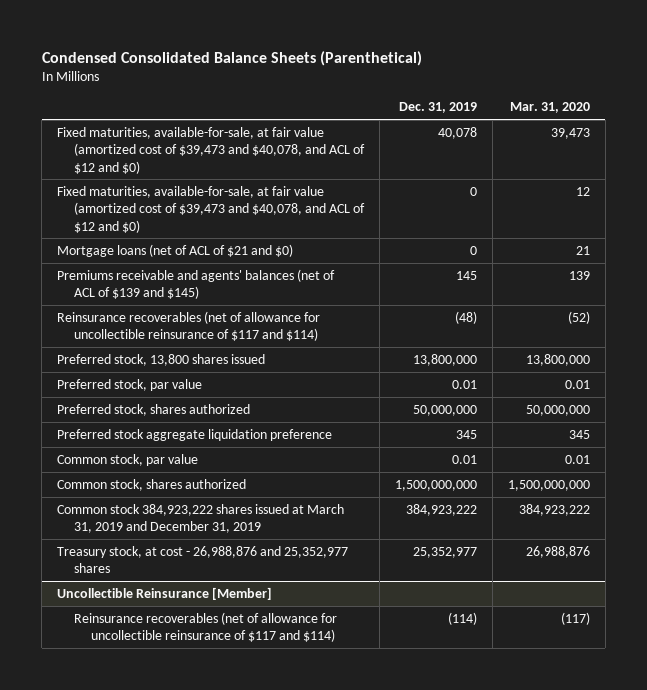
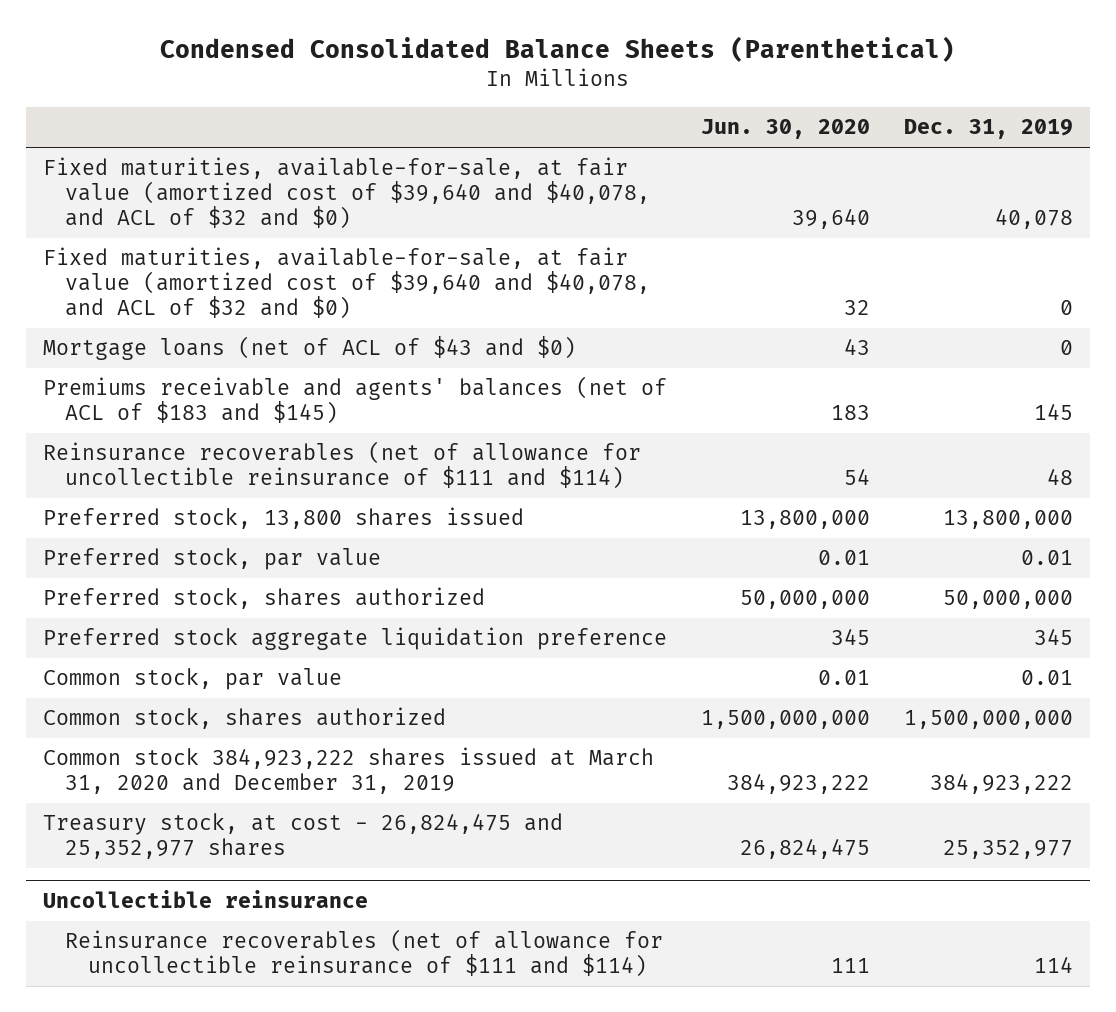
- | Dec. 31, 2019 | Mar. 31, 2020
+ | Jun. 30, 2020 | Dec. 31, 2019
- Fixed maturities, available-for-sale, at fair value (amortized cost of $39,473 and $40,078, and ACL of $12 and $0) | 40,078 | 39,473
- Fixed maturities, available-for-sale, at fair value (amortized cost of $39,473 and $40,078, and ACL of $12 and $0) | 0 | 12
- Mortgage loans (net of ACL of $21 and $0) | 0 | 21
- Premiums receivable and agents' balances (net of ACL of $139 and $145) | 145 | 139
- Reinsurance recoverables (net of allowance for uncollectible reinsurance of $117 and $114) | (48) | (52)
+ Fixed maturities, available-for-sale, at fair value (amortized cost of $39,640 and $40,078, and ACL of $32 and $0) | 39,640 | 40,078
+ Fixed maturities, available-for-sale, at fair value (amortized cost of $39,640 and $40,078, and ACL of $32 and $0) | 32 | 0
+ Mortgage loans (net of ACL of $43 and $0) | 43 | 0
+ Premiums receivable and agents' balances (net of ACL of $183 and $145) | 183 | 145
+ Reinsurance recoverables (net of allowance for uncollectible reinsurance of $111 and $114) | 54 | 48
- Common stock 384,923,222 shares issued at March 31, 2019 and December 31, 2019 | 384,923,222 | 384,923,222
- Treasury stock, at cost - 26,988,876 and 25,352,977 shares | 25,352,977 | 26,988,876
- Uncollectible Reinsurance [Member]
- Reinsurance recoverables (net of allowance for uncollectible reinsurance of $117 and $114) | (114) | (117)
+ Common stock 384,923,222 shares issued at March 31, 2020 and December 31, 2019 | 384,923,222 | 384,923,222
+ Treasury stock, at cost - 26,824,475 and 25,352,977 shares | 26,824,475 | 25,352,977
+ Uncollectible reinsurance
+ Reinsurance recoverables (net of allowance for uncollectible reinsurance of $111 and $114) | 111 | 114

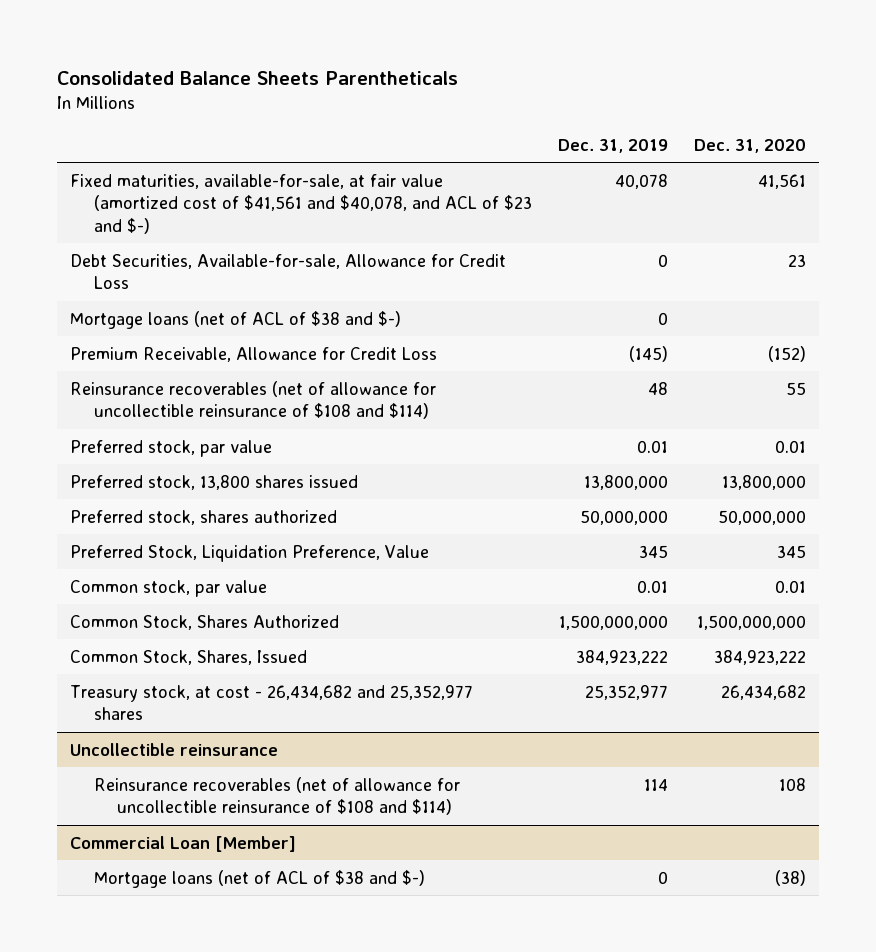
- Condensed Consolidated Balance Sheets (Parenthetical)
+ Consolidated Balance Sheets Parentheticals
- | Jun. 30, 2020 | Dec. 31, 2019
+ | Dec. 31, 2019 | Dec. 31, 2020
- Fixed maturities, available-for-sale, at fair value (amortized cost of $39,640 and $40,078, and ACL of $32 and $0) | 39,640 | 40,078
- Fixed maturities, available-for-sale, at fair value (amortized cost of $39,640 and $40,078, and ACL of $32 and $0) | 32 | 0
- Mortgage loans (net of ACL of $43 and $0) | 43 | 0
- Premiums receivable and agents' balances (net of ACL of $183 and $145) | 183 | 145
- Reinsurance recoverables (net of allowance for uncollectible reinsurance of $111 and $114) | 54 | 48
+ Fixed maturities, available-for-sale, at fair value (amortized cost of $41,561 and $40,078, and ACL of $23 and $-) | 40,078 | 41,561
+ Debt Securities, Available-for-sale, Allowance for Credit Loss | 0 | 23
+ Mortgage loans (net of ACL of $38 and $-) | 0 |
+ Premium Receivable, Allowance for Credit Loss | (145) | (152)
+ Reinsurance recoverables (net of allowance for uncollectible reinsurance of $108 and $114) | 48 | 55
moved down: Preferred stock, 13,800 shares issued | 13,800,000 | 13,800,000
- Preferred stock aggregate liquidation preference | 345 | 345
+ Preferred Stock, Liquidation Preference, Value | 345 | 345
- Common stock, shares authorized | 1,500,000,000 | 1,500,000,000
- Common stock 384,923,222 shares issued at March 31, 2020 and December 31, 2019 | 384,923,222 | 384,923,222
- Treasury stock, at cost - 26,824,475 and 25,352,977 shares | 26,824,475 | 25,352,977
+ Common Stock, Shares Authorized | 1,500,000,000 | 1,500,000,000
+ Common Stock, Shares, Issued | 384,923,222 | 384,923,222
+ Treasury stock, at cost - 26,434,682 and 25,352,977 shares | 25,352,977 | 26,434,682
@ Uncollectible reinsurance
- Reinsurance recoverables (net of allowance for uncollectible reinsurance of $111 and $114) | 111 | 114
+ Reinsurance recoverables (net of allowance for uncollectible reinsurance of $108 and $114) | 114 | 108
+ Commercial Loan [Member]
+ Mortgage loans (net of ACL of $38 and $-) | 0 | (38)

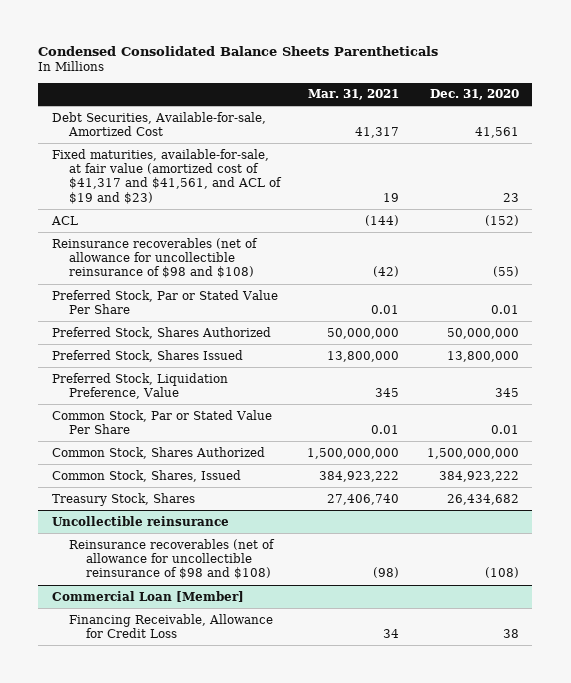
- Consolidated Balance Sheets Parentheticals
+ Condensed Consolidated Balance Sheets Parentheticals
- | Dec. 31, 2019 | Dec. 31, 2020
+ | Mar. 31, 2021 | Dec. 31, 2020
- Fixed maturities, available-for-sale, at fair value (amortized cost of $41,561 and $40,078, and ACL of $23 and $-) | 40,078 | 41,561
- Debt Securities, Available-for-sale, Allowance for Credit Loss | 0 | 23
- Mortgage loans (net of ACL of $38 and $-) | 0 |
- Premium Receivable, Allowance for Credit Loss | (145) | (152)
- Reinsurance recoverables (net of allowance for uncollectible reinsurance of $108 and $114) | 48 | 55
- Preferred stock, par value | 0.01 | 0.01
- Preferred stock, 13,800 shares issued | 13,800,000 | 13,800,000
- Preferred stock, shares authorized | 50,000,000 | 50,000,000
+ Debt Securities, Available-for-sale, Amortized Cost | 41,317 | 41,561
+ Fixed maturities, available-for-sale, at fair value (amortized cost of $41,317 and $41,561, and ACL of $19 and $23) | 19 | 23
+ ACL | (144) | (152)
+ Reinsurance recoverables (net of allowance for uncollectible reinsurance of $98 and $108) | (42) | (55)
+ Preferred Stock, Par or Stated Value Per Share | 0.01 | 0.01
+ Preferred Stock, Shares Authorized | 50,000,000 | 50,000,000
+ Preferred Stock, Shares Issued | 13,800,000 | 13,800,000
- Common stock, par value | 0.01 | 0.01
+ Common Stock, Par or Stated Value Per Share | 0.01 | 0.01
- Treasury stock, at cost - 26,434,682 and 25,352,977 shares | 25,352,977 | 26,434,682
+ Treasury Stock, Shares | 27,406,740 | 26,434,682
@ Uncollectible reinsurance
- Reinsurance recoverables (net of allowance for uncollectible reinsurance of $108 and $114) | 114 | 108
+ Reinsurance recoverables (net of allowance for uncollectible reinsurance of $98 and $108) | (98) | (108)
@ Commercial Loan [Member]
- Mortgage loans (net of ACL of $38 and $-) | 0 | (38)
+ Financing Receivable, Allowance for Credit Loss | 34 | 38

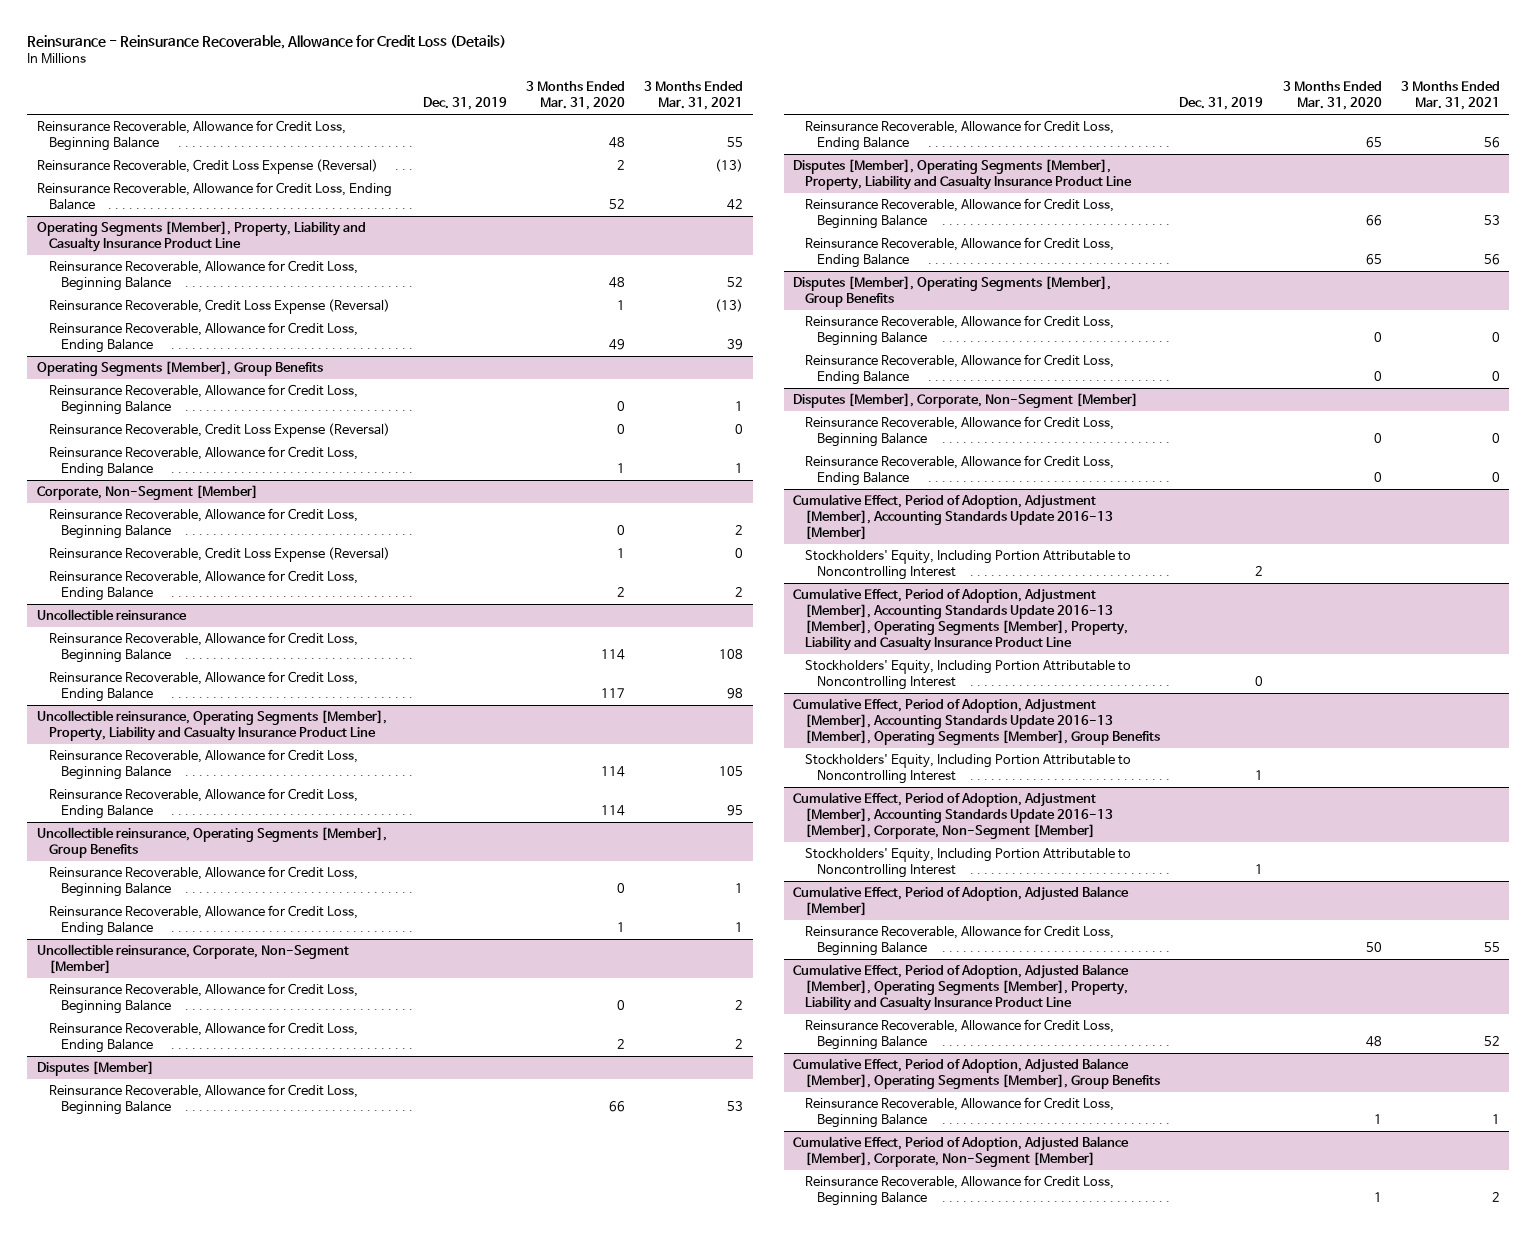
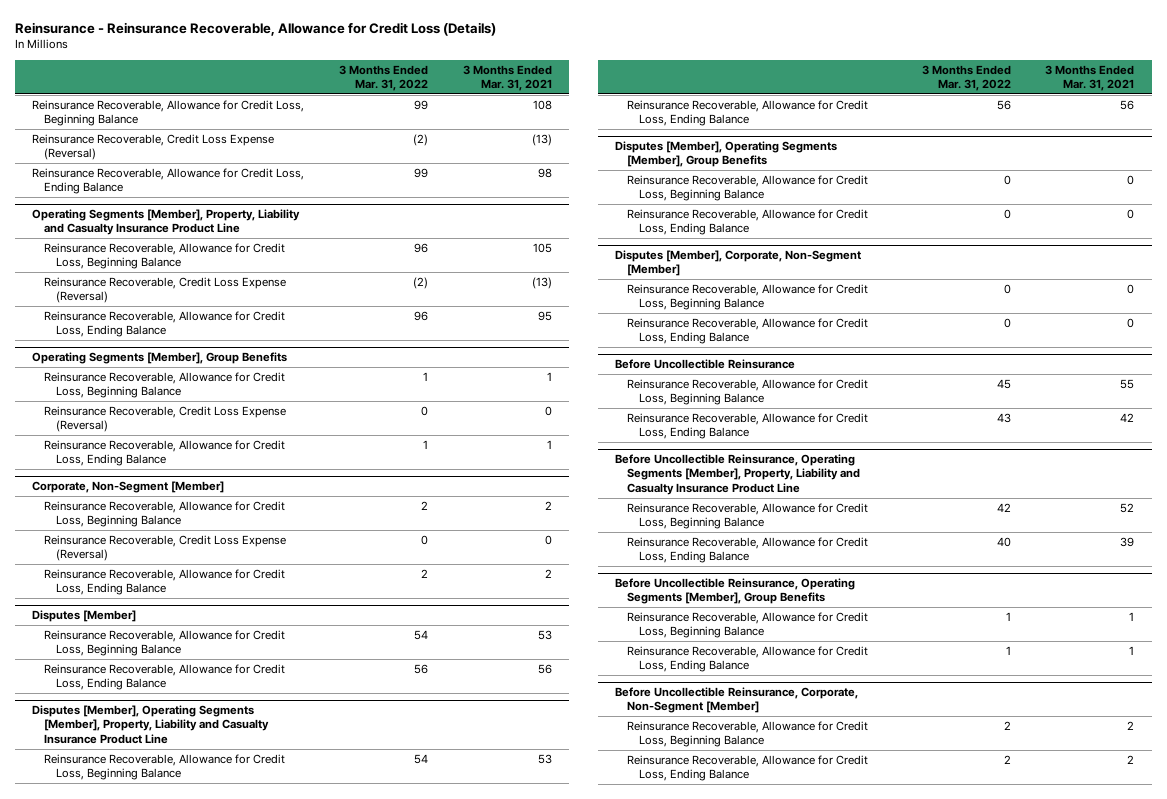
- | Dec. 31, 2019 | 3 Months Ended Mar. 31, 2020 | 3 Months Ended Mar. 31, 2021
+ | 3 Months Ended Mar. 31, 2022 | 3 Months Ended Mar. 31, 2021
- Reinsurance Recoverable, Allowance for Credit Loss, Beginning Balance | | 48 | 55
+ Reinsurance Recoverable, Allowance for Credit Loss, Beginning Balance | 99 | 108
- Reinsurance Recoverable, Allowance for Credit Loss, Ending Balance | | 52 | 42
+ Reinsurance Recoverable, Allowance for Credit Loss, Ending Balance | 99 | 98
@ Operating Segments [Member], Property, Liability and Casualty Insurance Product Line
- Reinsurance Recoverable, Allowance for Credit Loss, Beginning Balance | | 48 | 52
+ Reinsurance Recoverable, Allowance for Credit Loss, Beginning Balance | 96 | 105
- Reinsurance Recoverable, Allowance for Credit Loss, Ending Balance | | 49 | 39
+ Reinsurance Recoverable, Allowance for Credit Loss, Ending Balance | 96 | 95
- Uncollectible reinsurance
- Reinsurance Recoverable, Allowance for Credit Loss, Beginning Balance | | 114 | 108
- Reinsurance Recoverable, Allowance for Credit Loss, Ending Balance | | 117 | 98
- Uncollectible reinsurance, Operating Segments [Member], Property, Liability and Casualty Insurance Product Line
- Reinsurance Recoverable, Allowance for Credit Loss, Beginning Balance | | 114 | 105
- Reinsurance Recoverable, Allowance for Credit Loss, Ending Balance | | 114 | 95
- Uncollectible reinsurance, Operating Segments [Member], Group Benefits
- Reinsurance Recoverable, Allowance for Credit Loss, Beginning Balance | | 0 | 1
- Reinsurance Recoverable, Allowance for Credit Loss, Ending Balance | | 1 | 1
- Uncollectible reinsurance, Corporate, Non-Segment [Member]
- Reinsurance Recoverable, Allowance for Credit Loss, Beginning Balance | | 0 | 2
- Reinsurance Recoverable, Allowance for Credit Loss, Ending Balance | | 2 | 2
- Cumulative Effect, Period of Adoption, Adjustment [Member], Accounting Standards Update 2016-13 [Member]
- Stockholders' Equity, Including Portion Attributable to Noncontrolling Interest | 2 | |
- Cumulative Effect, Period of Adoption, Adjustment [Member], Accounting Standards Update 2016-13 [Member], Operating Segments [Member], Property, Liability and Casualty Insurance Product Line
- Stockholders' Equity, Including Portion Attributable to Noncontrolling Interest | 0 | |
- Cumulative Effect, Period of Adoption, Adjustment [Member], Accounting Standards Update 2016-13 [Member], Operating Segments [Member], Group Benefits
- Stockholders' Equity, Including Portion Attributable to Noncontrolling Interest | 1 | |
- Cumulative Effect, Period of Adoption, Adjustment [Member], Accounting Standards Update 2016-13 [Member], Corporate, Non-Segment [Member]
- Stockholders' Equity, Including Portion Attributable to Noncontrolling Interest | 1 | |
- Cumulative Effect, Period of Adoption, Adjusted Balance [Member]
+ Before Uncollectible Reinsurance
- Cumulative Effect, Period of Adoption, Adjusted Balance [Member], Operating Segments [Member], Property, Liability and Casualty Insurance Product Line
+ Reinsurance Recoverable, Allowance for Credit Loss, Ending Balance | 43 | 42
+ Before Uncollectible Reinsurance, Operating Segments [Member], Property, Liability and Casualty Insurance Product Line
- Cumulative Effect, Period of Adoption, Adjusted Balance [Member], Operating Segments [Member], Group Benefits
+ Reinsurance Recoverable, Allowance for Credit Loss, Ending Balance | 40 | 39
+ Before Uncollectible Reinsurance, Operating Segments [Member], Group Benefits
- Cumulative Effect, Period of Adoption, Adjusted Balance [Member], Corporate, Non-Segment [Member]
+ Reinsurance Recoverable, Allowance for Credit Loss, Ending Balance | 1 | 1
+ Before Uncollectible Reinsurance, Corporate, Non-Segment [Member]
+ Reinsurance Recoverable, Allowance for Credit Loss, Ending Balance | 2 | 2

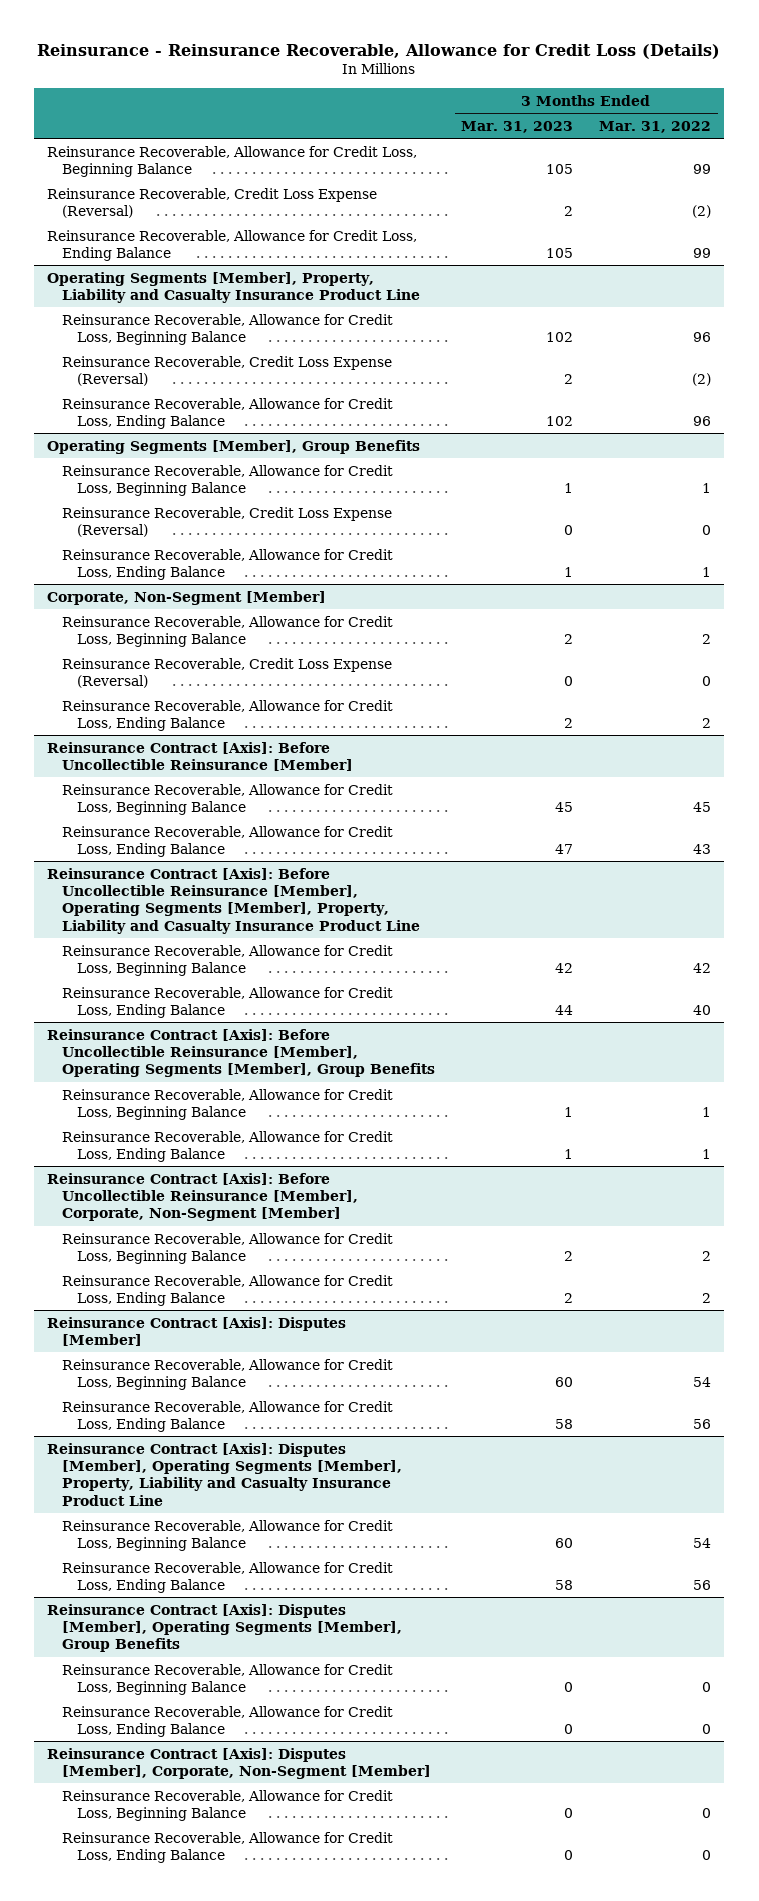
- | 3 Months Ended Mar. 31, 2022 | 3 Months Ended Mar. 31, 2021
+ | 3 Months Ended Mar. 31, 2023 | 3 Months Ended Mar. 31, 2022
- Disputes [Member]
- Reinsurance Recoverable, Allowance for Credit Loss, Beginning Balance | 54 | 53
- Reinsurance Recoverable, Allowance for Credit Loss, Ending Balance | 56 | 56
- Disputes [Member], Operating Segments [Member], Property, Liability and Casualty Insurance Product Line
- Reinsurance Recoverable, Allowance for Credit Loss, Beginning Balance | 54 | 53
- Reinsurance Recoverable, Allowance for Credit Loss, Ending Balance | 56 | 56
- Disputes [Member], Operating Segments [Member], Group Benefits
- Reinsurance Recoverable, Allowance for Credit Loss, Beginning Balance | 0 | 0
- Reinsurance Recoverable, Allowance for Credit Loss, Ending Balance | 0 | 0
- Disputes [Member], Corporate, Non-Segment [Member]
- Reinsurance Recoverable, Allowance for Credit Loss, Beginning Balance | 0 | 0
- Reinsurance Recoverable, Allowance for Credit Loss, Ending Balance | 0 | 0
- Before Uncollectible Reinsurance
+ Reinsurance Contract [Axis]: Before Uncollectible Reinsurance [Member]
- Before Uncollectible Reinsurance, Operating Segments [Member], Property, Liability and Casualty Insurance Product Line
+ Reinsurance Contract [Axis]: Before Uncollectible Reinsurance [Member], Operating Segments [Member], Property, Liability and Casualty Insurance Product Line
- Before Uncollectible Reinsurance, Operating Segments [Member], Group Benefits
+ Reinsurance Contract [Axis]: Before Uncollectible Reinsurance [Member], Operating Segments [Member], Group Benefits
- Before Uncollectible Reinsurance, Corporate, Non-Segment [Member]
+ Reinsurance Contract [Axis]: Before Uncollectible Reinsurance [Member], Corporate, Non-Segment [Member]
+ Reinsurance Contract [Axis]: Disputes [Member]
+ Reinsurance Recoverable, Allowance for Credit Loss, Beginning Balance | 60 | 54
+ Reinsurance Recoverable, Allowance for Credit Loss, Ending Balance | 58 | 56
+ Reinsurance Contract [Axis]: Disputes [Member], Operating Segments [Member], Property, Liability and Casualty Insurance Product Line
+ Reinsurance Recoverable, Allowance for Credit Loss, Beginning Balance | 60 | 54
+ Reinsurance Recoverable, Allowance for Credit Loss, Ending Balance | 58 | 56
+ Reinsurance Contract [Axis]: Disputes [Member], Operating Segments [Member], Group Benefits
+ Reinsurance Recoverable, Allowance for Credit Loss, Beginning Balance | 0 | 0
+ Reinsurance Recoverable, Allowance for Credit Loss, Ending Balance | 0 | 0
+ Reinsurance Contract [Axis]: Disputes [Member], Corporate, Non-Segment [Member]
+ Reinsurance Recoverable, Allowance for Credit Loss, Beginning Balance | 0 | 0
+ Reinsurance Recoverable, Allowance for Credit Loss, Ending Balance | 0 | 0

